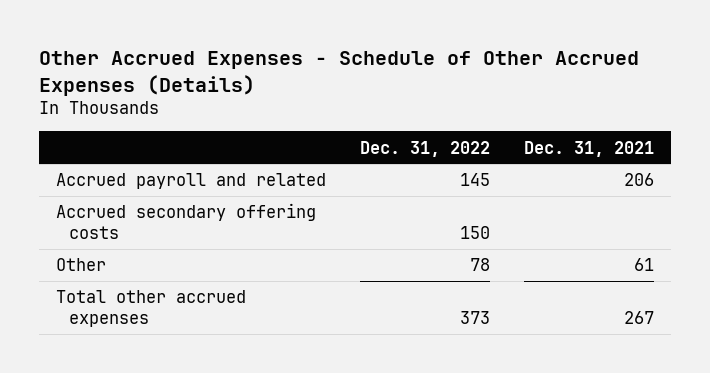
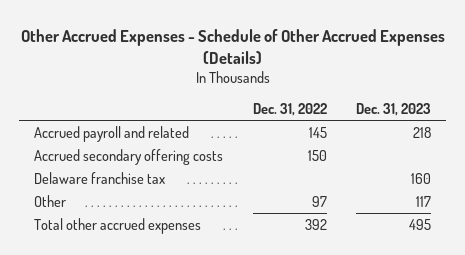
- | Dec. 31, 2022 | Dec. 31, 2021
+ | Dec. 31, 2022 | Dec. 31, 2023
- Other | 78 | 61
- Total other accrued expenses | 373 | 267
+ Delaware franchise tax | | 160
+ Other | 97 | 117
+ Total other accrued expenses | 392 | 495

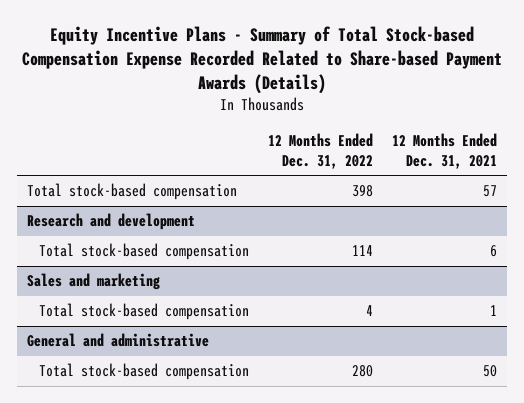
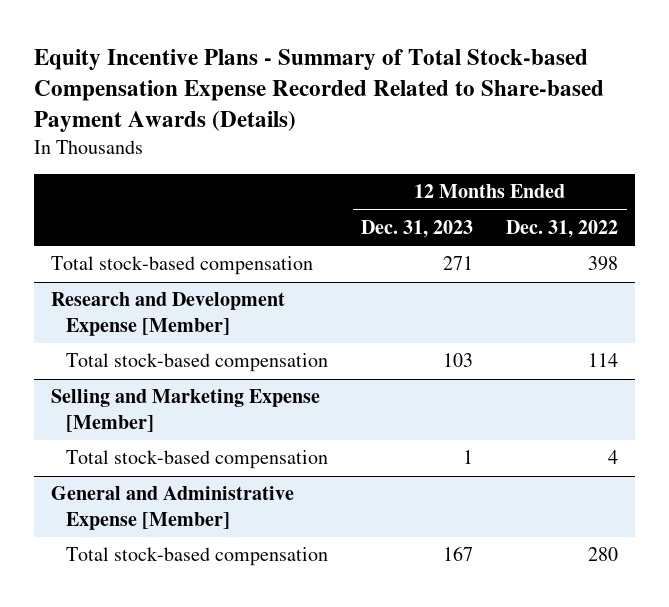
- | 12 Months Ended Dec. 31, 2022 | 12 Months Ended Dec. 31, 2021
+ | 12 Months Ended Dec. 31, 2023 | 12 Months Ended Dec. 31, 2022
- Research and development
+ Research and Development Expense [Member]
- Sales and marketing
+ Selling and Marketing Expense [Member]
- General and administrative
+ General and Administrative Expense [Member]

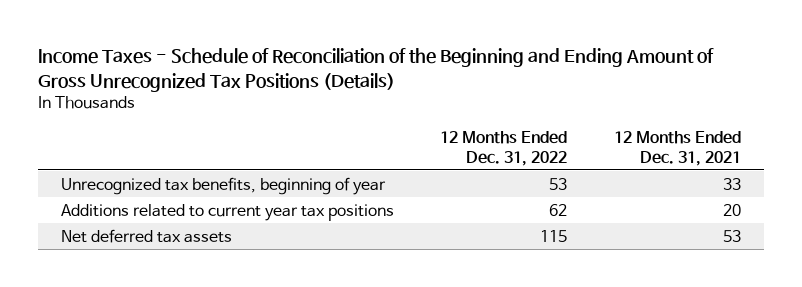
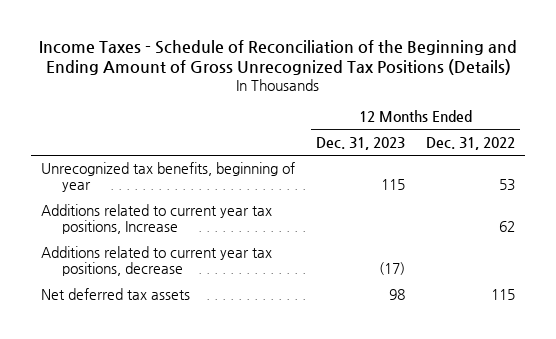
- | 12 Months Ended Dec. 31, 2022 | 12 Months Ended Dec. 31, 2021
+ | 12 Months Ended Dec. 31, 2023 | 12 Months Ended Dec. 31, 2022
- Additions related to current year tax positions | 62 | 20
+ Additions related to current year tax positions, Increase | | 62
+ Additions related to current year tax positions, decrease | (17) |

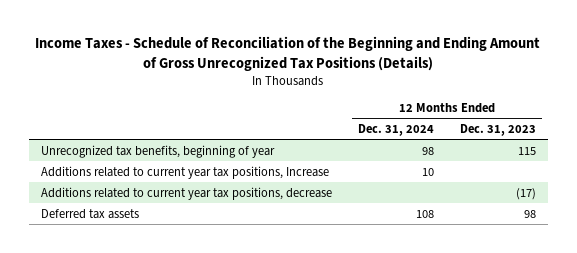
- | 12 Months Ended Dec. 31, 2023 | 12 Months Ended Dec. 31, 2022
+ | 12 Months Ended Dec. 31, 2024 | 12 Months Ended Dec. 31, 2023
- Net deferred tax assets | 98 | 115
+ Deferred tax assets | 108 | 98

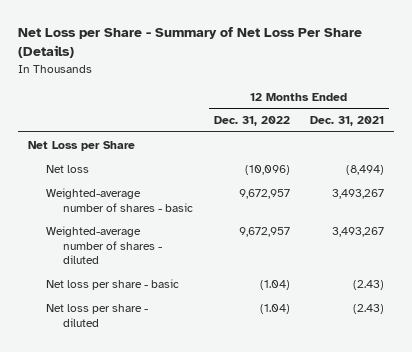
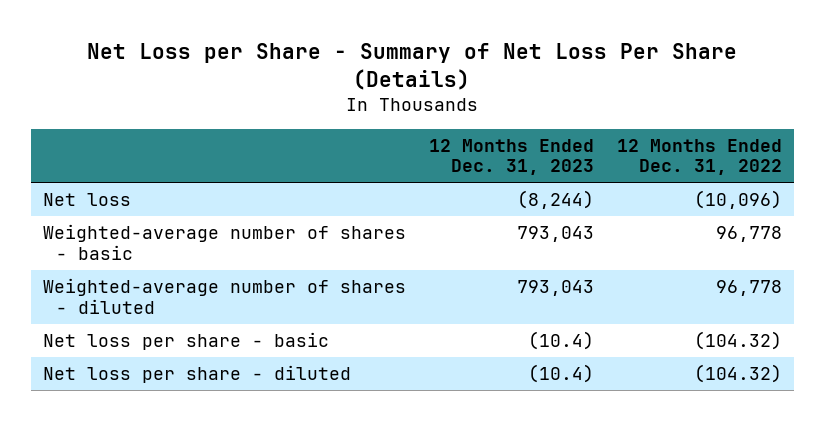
- | 12 Months Ended Dec. 31, 2022 | 12 Months Ended Dec. 31, 2021
+ | 12 Months Ended Dec. 31, 2023 | 12 Months Ended Dec. 31, 2022
- Net Loss per Share
- Weighted-average number of shares - basic | 9,672,957 | 3,493,267
- Weighted-average number of shares - diluted | 9,672,957 | 3,493,267
- Net loss per share - basic | (1.04) | (2.43)
- Net loss per share - diluted | (1.04) | (2.43)
+ Weighted-average number of shares - basic | 793,043 | 96,778
+ Weighted-average number of shares - diluted | 793,043 | 96,778
+ Net loss per share - basic | (10.4) | (104.32)
+ Net loss per share - diluted | (10.4) | (104.32)

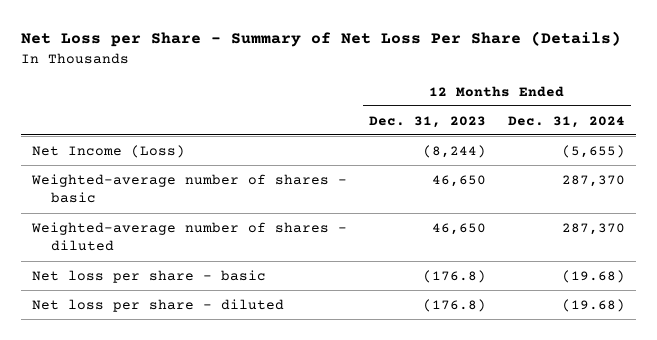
- | 12 Months Ended Dec. 31, 2023 | 12 Months Ended Dec. 31, 2022
+ | 12 Months Ended Dec. 31, 2023 | 12 Months Ended Dec. 31, 2024
- Net loss | (8,244) | (10,096)
- Weighted-average number of shares - basic | 793,043 | 96,778
- Weighted-average number of shares - diluted | 793,043 | 96,778
- Net loss per share - basic | (10.4) | (104.32)
- Net loss per share - diluted | (10.4) | (104.32)
+ Net Income (Loss) | (8,244) | (5,655)
+ Weighted-average number of shares - basic | 46,650 | 287,370
+ Weighted-average number of shares - diluted | 46,650 | 287,370
+ Net loss per share - basic | (176.8) | (19.68)
+ Net loss per share - diluted | (176.8) | (19.68)

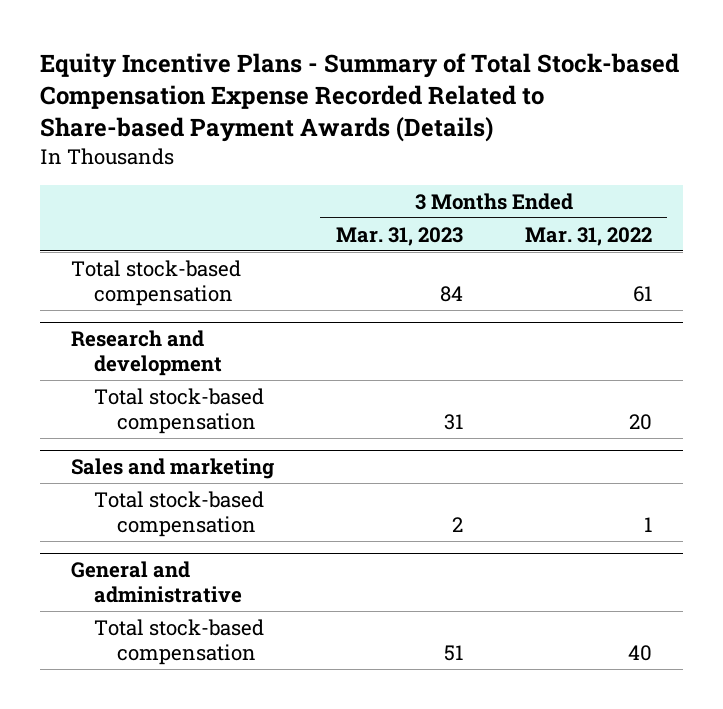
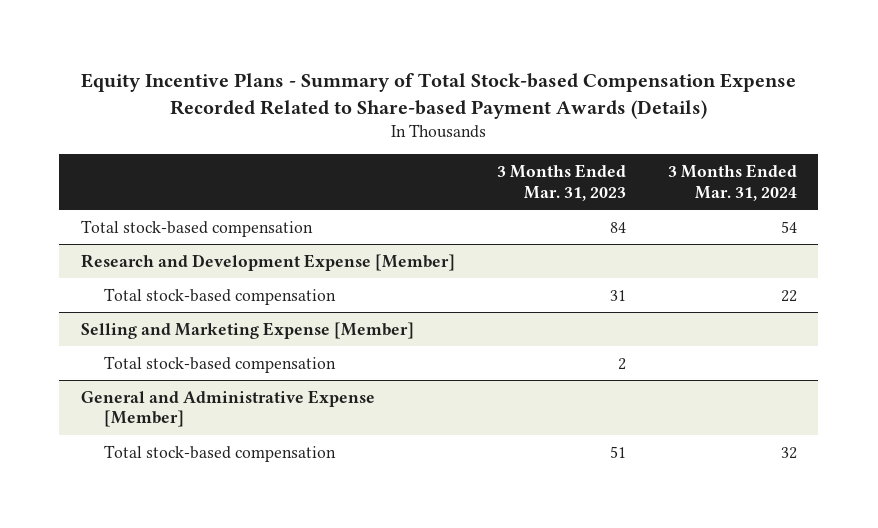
- | 3 Months Ended Mar. 31, 2023 | 3 Months Ended Mar. 31, 2022
+ | 3 Months Ended Mar. 31, 2023 | 3 Months Ended Mar. 31, 2024
- Research and development
+ Research and Development Expense [Member]
- Sales and marketing
+ Selling and Marketing Expense [Member]
- General and administrative
+ General and Administrative Expense [Member]

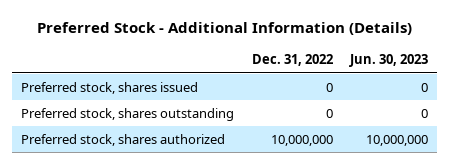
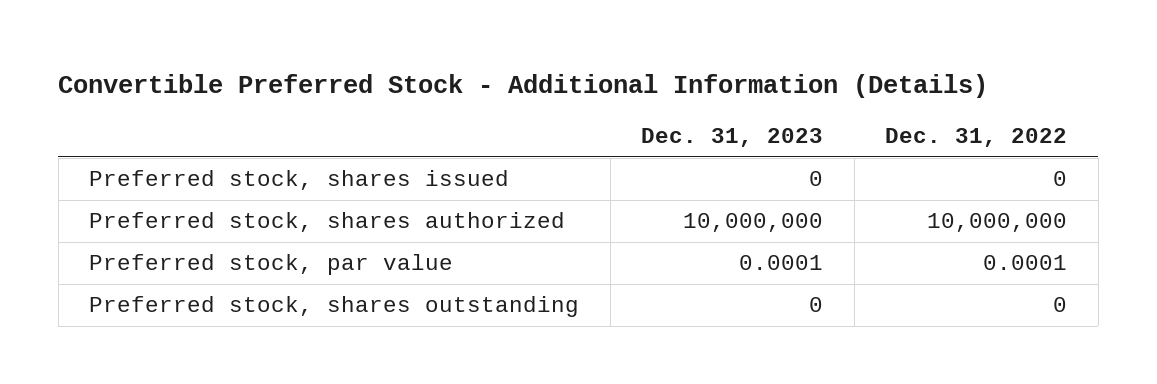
- Preferred Stock - Additional Information (Details)
+ Convertible Preferred Stock - Additional Information (Details)
- | Dec. 31, 2022 | Jun. 30, 2023
+ | Dec. 31, 2023 | Dec. 31, 2022
+ Preferred stock, par value | 0.0001 | 0.0001
moved down: Preferred stock, shares outstanding | 0 | 0

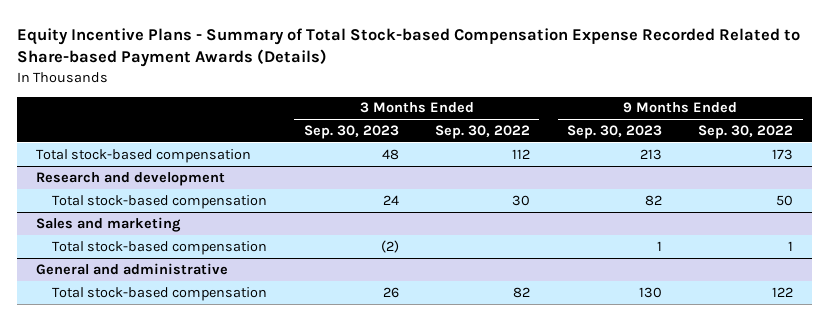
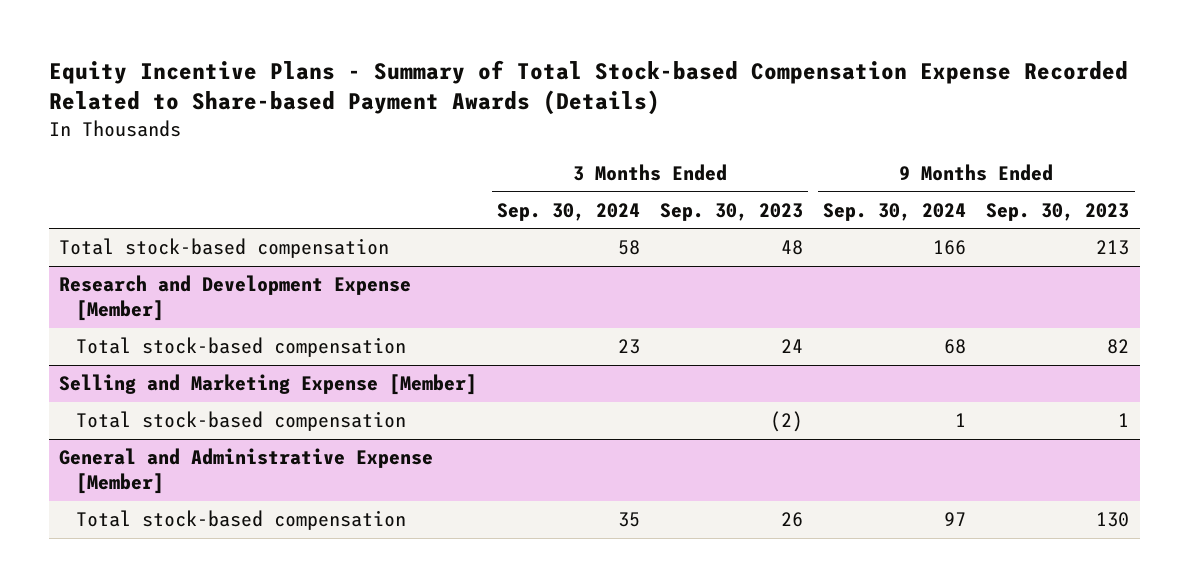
- | 3 Months Ended Sep. 30, 2023 | 3 Months Ended Sep. 30, 2022 | 9 Months Ended Sep. 30, 2023 | 9 Months Ended Sep. 30, 2022
+ | 3 Months Ended Sep. 30, 2024 | 3 Months Ended Sep. 30, 2023 | 9 Months Ended Sep. 30, 2024 | 9 Months Ended Sep. 30, 2023
- Research and development
+ Research and Development Expense [Member]
- Sales and marketing
+ Selling and Marketing Expense [Member]
- General and administrative
+ General and Administrative Expense [Member]

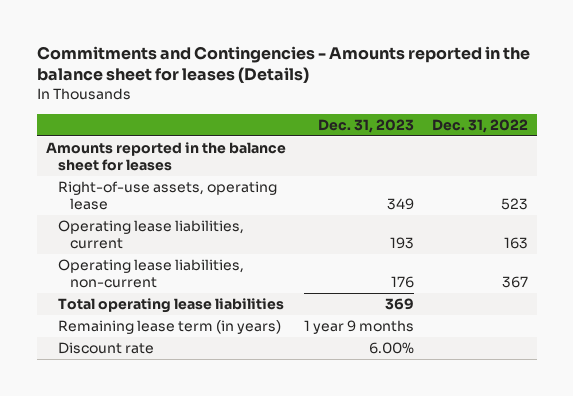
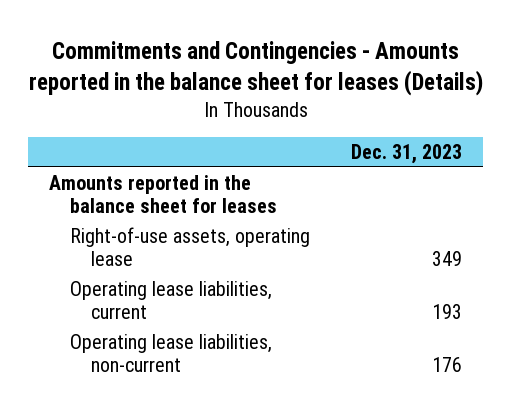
- | Dec. 31, 2023 | Dec. 31, 2022
+ | Dec. 31, 2023
- Total operating lease liabilities | 369 |
- Remaining lease term (in years) | 1 year 9 months |
- Discount rate | 6.00% |

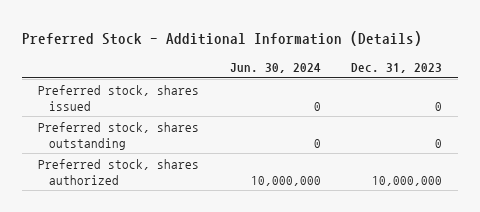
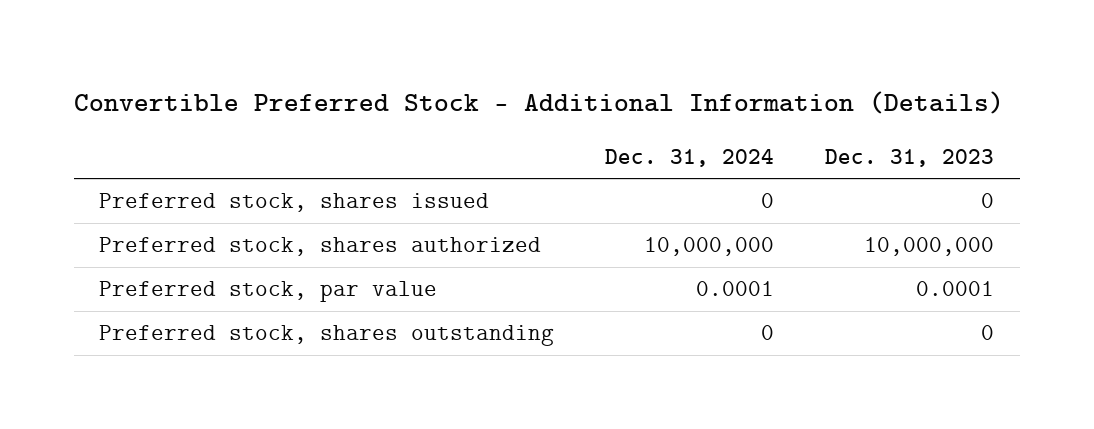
- Preferred Stock - Additional Information (Details)
+ Convertible Preferred Stock - Additional Information (Details)
- | Jun. 30, 2024 | Dec. 31, 2023
+ | Dec. 31, 2024 | Dec. 31, 2023
+ Preferred stock, par value | 0.0001 | 0.0001
moved down: Preferred stock, shares outstanding | 0 | 0

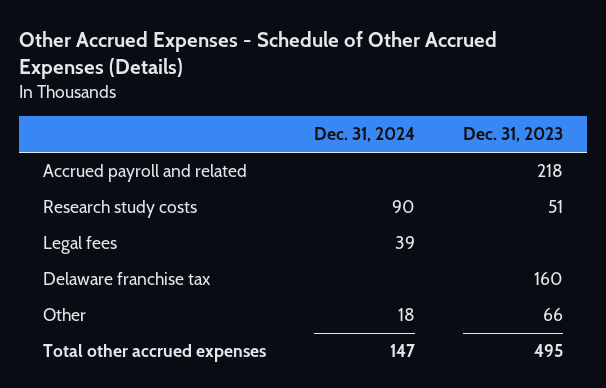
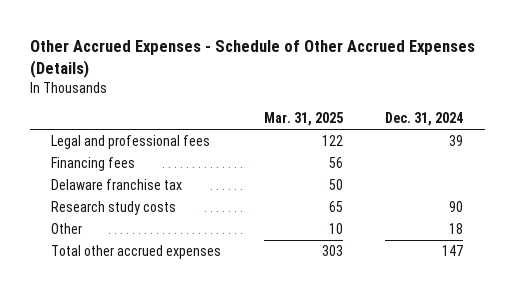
- | Dec. 31, 2024 | Dec. 31, 2023
+ | Mar. 31, 2025 | Dec. 31, 2024
- Accrued payroll and related | | 218
- Legal fees | 39 |
+ Legal and professional fees | 122 | 39
+ Financing fees | 56 |
moved down: Research study costs | 65 | 90

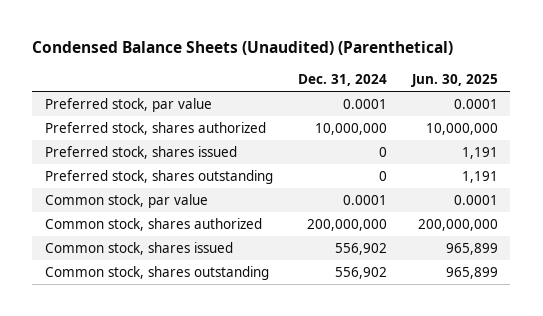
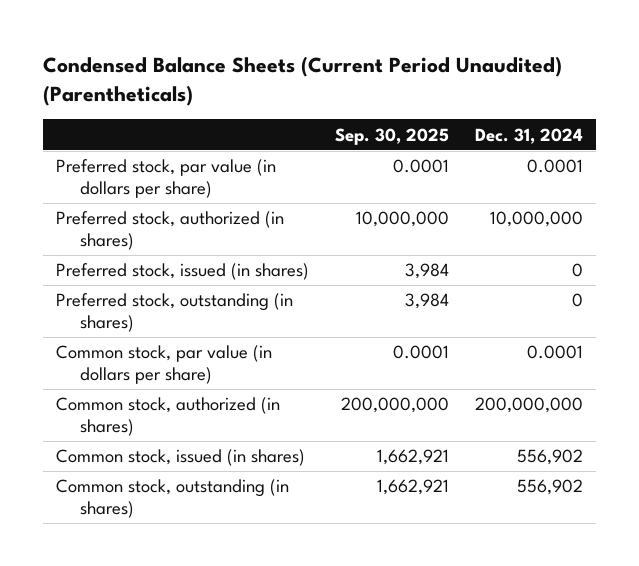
- Condensed Balance Sheets (Unaudited) (Parenthetical)
+ Condensed Balance Sheets (Current Period Unaudited) (Parentheticals)
- | Dec. 31, 2024 | Jun. 30, 2025
+ | Sep. 30, 2025 | Dec. 31, 2024
- Preferred stock, par value | 0.0001 | 0.0001
- Preferred stock, shares authorized | 10,000,000 | 10,000,000
- Preferred stock, shares issued | 0 | 1,191
- Preferred stock, shares outstanding | 0 | 1,191
- Common stock, par value | 0.0001 | 0.0001
- Common stock, shares authorized | 200,000,000 | 200,000,000
- Common stock, shares issued | 556,902 | 965,899
- Common stock, shares outstanding | 556,902 | 965,899
+ Preferred stock, par value (in dollars per share) | 0.0001 | 0.0001
+ Preferred stock, authorized (in shares) | 10,000,000 | 10,000,000
+ Preferred stock, issued (in shares) | 3,984 | 0
+ Preferred stock, outstanding (in shares) | 3,984 | 0
+ Common stock, par value (in dollars per share) | 0.0001 | 0.0001
+ Common stock, authorized (in shares) | 200,000,000 | 200,000,000
+ Common stock, issued (in shares) | 1,662,921 | 556,902
+ Common stock, outstanding (in shares) | 1,662,921 | 556,902

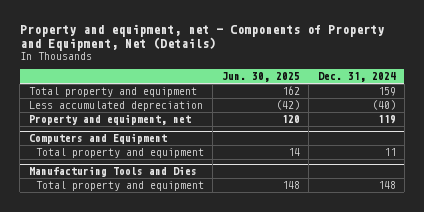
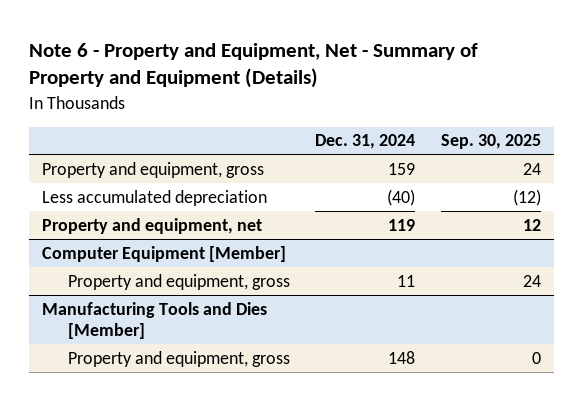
- Property and equipment, net - Components of Property and Equipment, Net (Details)
+ Note 6 - Property and Equipment, Net - Summary of Property and Equipment (Details)
- | Jun. 30, 2025 | Dec. 31, 2024
+ | Dec. 31, 2024 | Sep. 30, 2025
- Total property and equipment | 162 | 159
+ Property and equipment, gross | 159 | 24
- Computers and Equipment
- Total property and equipment | 14 | 11
- Manufacturing Tools and Dies
- Total property and equipment | 148 | 148
+ Computer Equipment [Member]
+ Property and equipment, gross | 11 | 24
+ Manufacturing Tools and Dies [Member]
+ Property and equipment, gross | 148 | 0

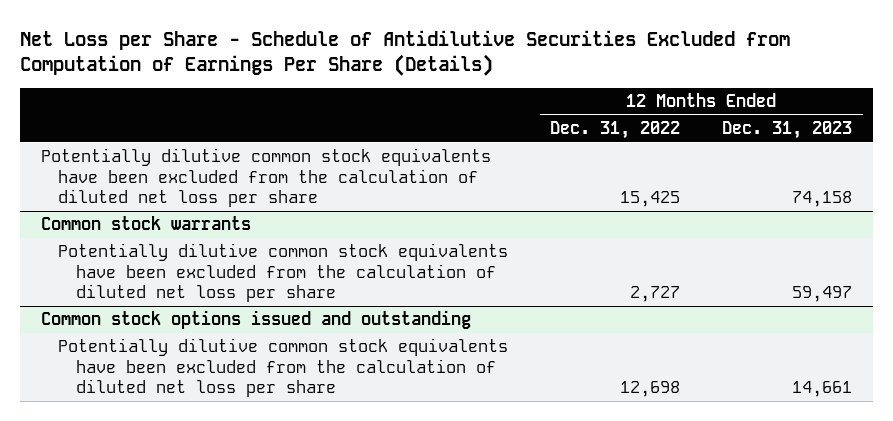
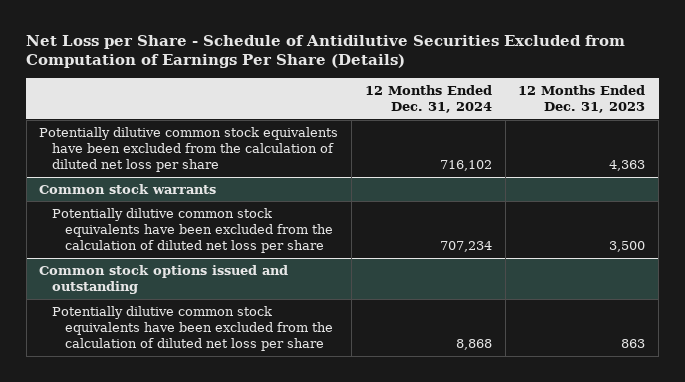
- | 12 Months Ended Dec. 31, 2022 | 12 Months Ended Dec. 31, 2023
+ | 12 Months Ended Dec. 31, 2024 | 12 Months Ended Dec. 31, 2023
- Potentially dilutive common stock equivalents have been excluded from the calculation of diluted net loss per share | 15,425 | 74,158
+ Potentially dilutive common stock equivalents have been excluded from the calculation of diluted net loss per share | 716,102 | 4,363
@ Common stock warrants
- Potentially dilutive common stock equivalents have been excluded from the calculation of diluted net loss per share | 2,727 | 59,497
+ Potentially dilutive common stock equivalents have been excluded from the calculation of diluted net loss per share | 707,234 | 3,500
@ Common stock options issued and outstanding
- Potentially dilutive common stock equivalents have been excluded from the calculation of diluted net loss per share | 12,698 | 14,661
+ Potentially dilutive common stock equivalents have been excluded from the calculation of diluted net loss per share | 8,868 | 863

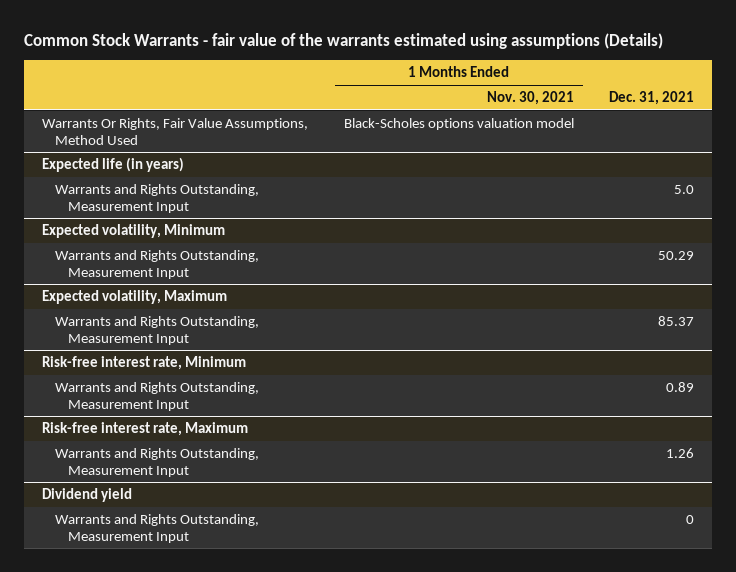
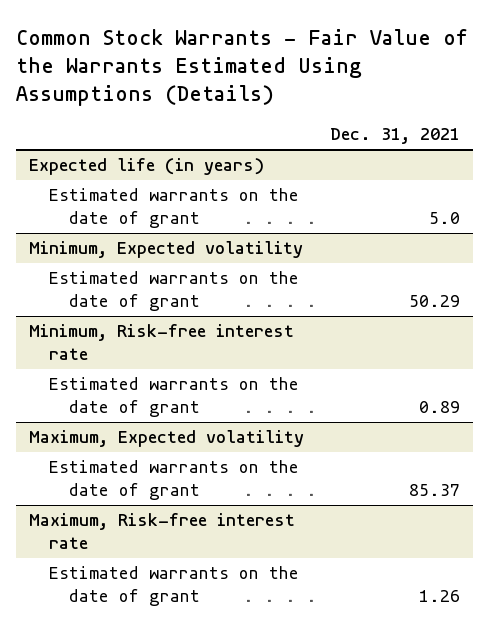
- Common Stock Warrants - fair value of the warrants estimated using assumptions (Details)
+ Common Stock Warrants - Fair Value of the Warrants Estimated Using Assumptions (Details)
- | 1 Months Ended Nov. 30, 2021 | Dec. 31, 2021
+ | Dec. 31, 2021
- Warrants Or Rights, Fair Value Assumptions, Method Used | Black-Scholes options valuation model |
@ Expected life (in years)
- Warrants and Rights Outstanding, Measurement Input | | 5.0
- Expected volatility, Minimum
- Warrants and Rights Outstanding, Measurement Input | | 50.29
- Expected volatility, Maximum
- Warrants and Rights Outstanding, Measurement Input | | 85.37
- Risk-free interest rate, Minimum
- Warrants and Rights Outstanding, Measurement Input | | 0.89
- Risk-free interest rate, Maximum
- Warrants and Rights Outstanding, Measurement Input | | 1.26
- Dividend yield
- Warrants and Rights Outstanding, Measurement Input | | 0
@ Expected life (in years)
+ Estimated warrants on the date of grant | 5.0
+ Minimum, Expected volatility
+ Estimated warrants on the date of grant | 50.29
+ Minimum, Risk-free interest rate
+ Estimated warrants on the date of grant | 0.89
+ Maximum, Expected volatility
+ Estimated warrants on the date of grant | 85.37
+ Maximum, Risk-free interest rate
+ Estimated warrants on the date of grant | 1.26

